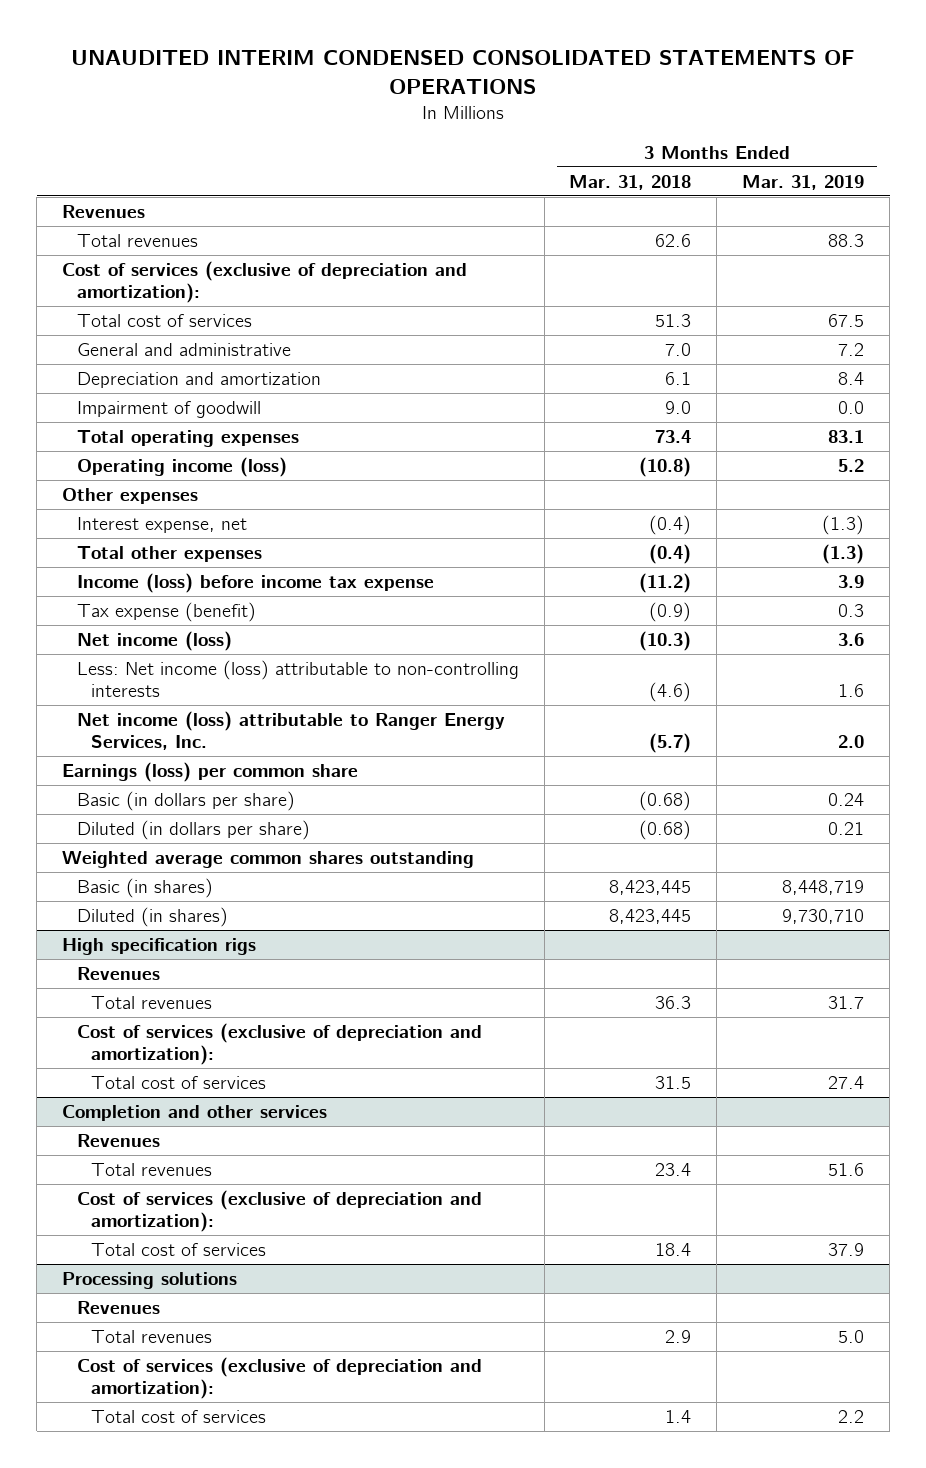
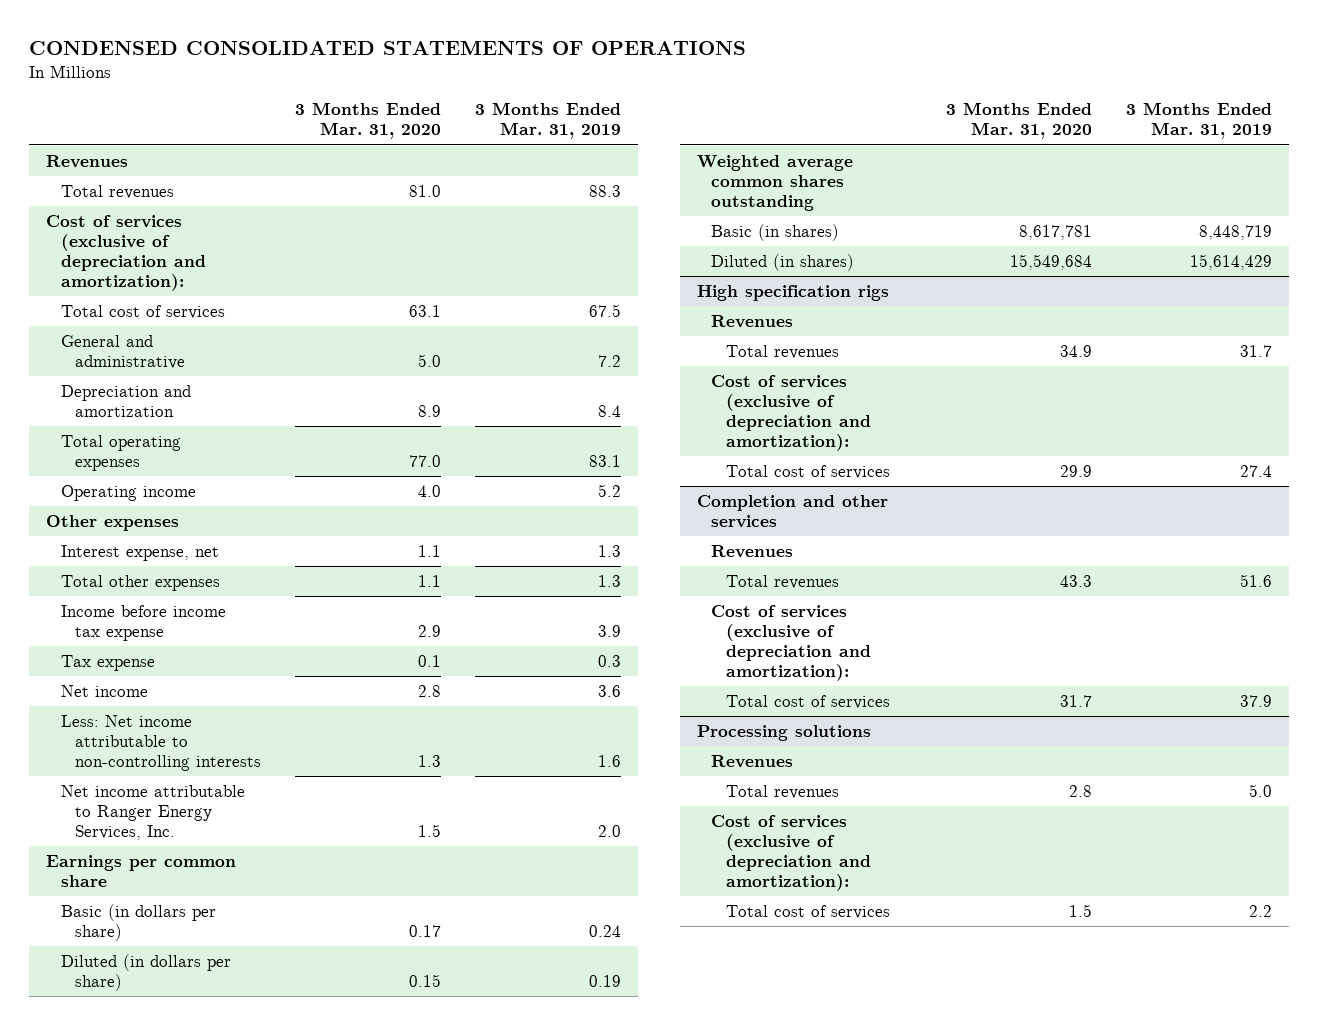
- UNAUDITED INTERIM CONDENSED CONSOLIDATED STATEMENTS OF OPERATIONS
+ CONDENSED CONSOLIDATED STATEMENTS OF OPERATIONS
- | 3 Months Ended Mar. 31, 2018 | 3 Months Ended Mar. 31, 2019
+ | 3 Months Ended Mar. 31, 2020 | 3 Months Ended Mar. 31, 2019
- Impairment of goodwill | 9.0 | 0.0
- Operating income (loss) | (10.8) | 5.2
+ Operating income | 4.0 | 5.2
- Interest expense, net | (0.4) | (1.3)
- Total other expenses | (0.4) | (1.3)
- Income (loss) before income tax expense | (11.2) | 3.9
- Tax expense (benefit) | (0.9) | 0.3
- Net income (loss) | (10.3) | 3.6
- Less: Net income (loss) attributable to non-controlling interests | (4.6) | 1.6
- Net income (loss) attributable to Ranger Energy Services, Inc. | (5.7) | 2.0
- Earnings (loss) per common share
+ Interest expense, net | 1.1 | 1.3
+ Total other expenses | 1.1 | 1.3
+ Income before income tax expense | 2.9 | 3.9
+ Tax expense | 0.1 | 0.3
+ Net income | 2.8 | 3.6
+ Less: Net income attributable to non-controlling interests | 1.3 | 1.6
+ Net income attributable to Ranger Energy Services, Inc. | 1.5 | 2.0
+ Earnings per common share
- Diluted (in dollars per share) | (0.68) | 0.21
+ Diluted (in dollars per share) | 0.15 | 0.19
- Diluted (in shares) | 8,423,445 | 9,730,710
+ Diluted (in shares) | 15,549,684 | 15,614,429

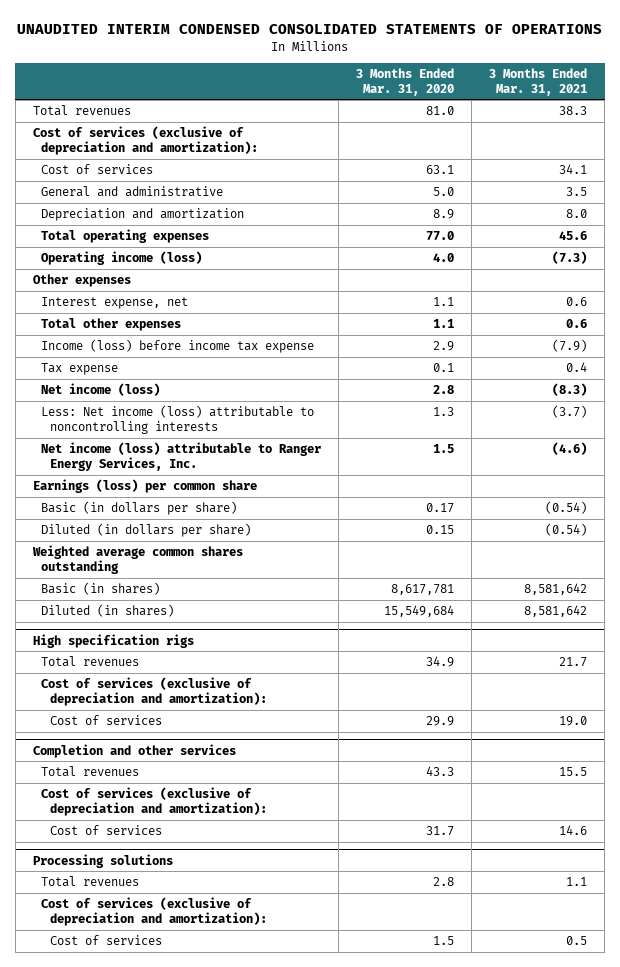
- CONDENSED CONSOLIDATED STATEMENTS OF OPERATIONS
+ UNAUDITED INTERIM CONDENSED CONSOLIDATED STATEMENTS OF OPERATIONS
- | 3 Months Ended Mar. 31, 2020 | 3 Months Ended Mar. 31, 2019
+ | 3 Months Ended Mar. 31, 2020 | 3 Months Ended Mar. 31, 2021
- Revenues
- Total cost of services | 63.1 | 67.5
+ Cost of services | 63.1 | 34.1
- Operating income | 4.0 | 5.2
+ Operating income (loss) | 4.0 | (7.3)
- Income before income tax expense | 2.9 | 3.9
+ Income (loss) before income tax expense | 2.9 | (7.9)
- Net income | 2.8 | 3.6
- Less: Net income attributable to non-controlling interests | 1.3 | 1.6
- Net income attributable to Ranger Energy Services, Inc. | 1.5 | 2.0
- Earnings per common share
+ Net income (loss) | 2.8 | (8.3)
+ Less: Net income (loss) attributable to noncontrolling interests | 1.3 | (3.7)
+ Net income (loss) attributable to Ranger Energy Services, Inc. | 1.5 | (4.6)
+ Earnings (loss) per common share
@ High specification rigs
- Revenues
- Total cost of services | 29.9 | 27.4
+ Cost of services | 29.9 | 19.0
@ Completion and other services
- Revenues
- Total cost of services | 31.7 | 37.9
+ Cost of services | 31.7 | 14.6
@ Processing solutions
- Revenues
- Total cost of services | 1.5 | 2.2
+ Cost of services | 1.5 | 0.5

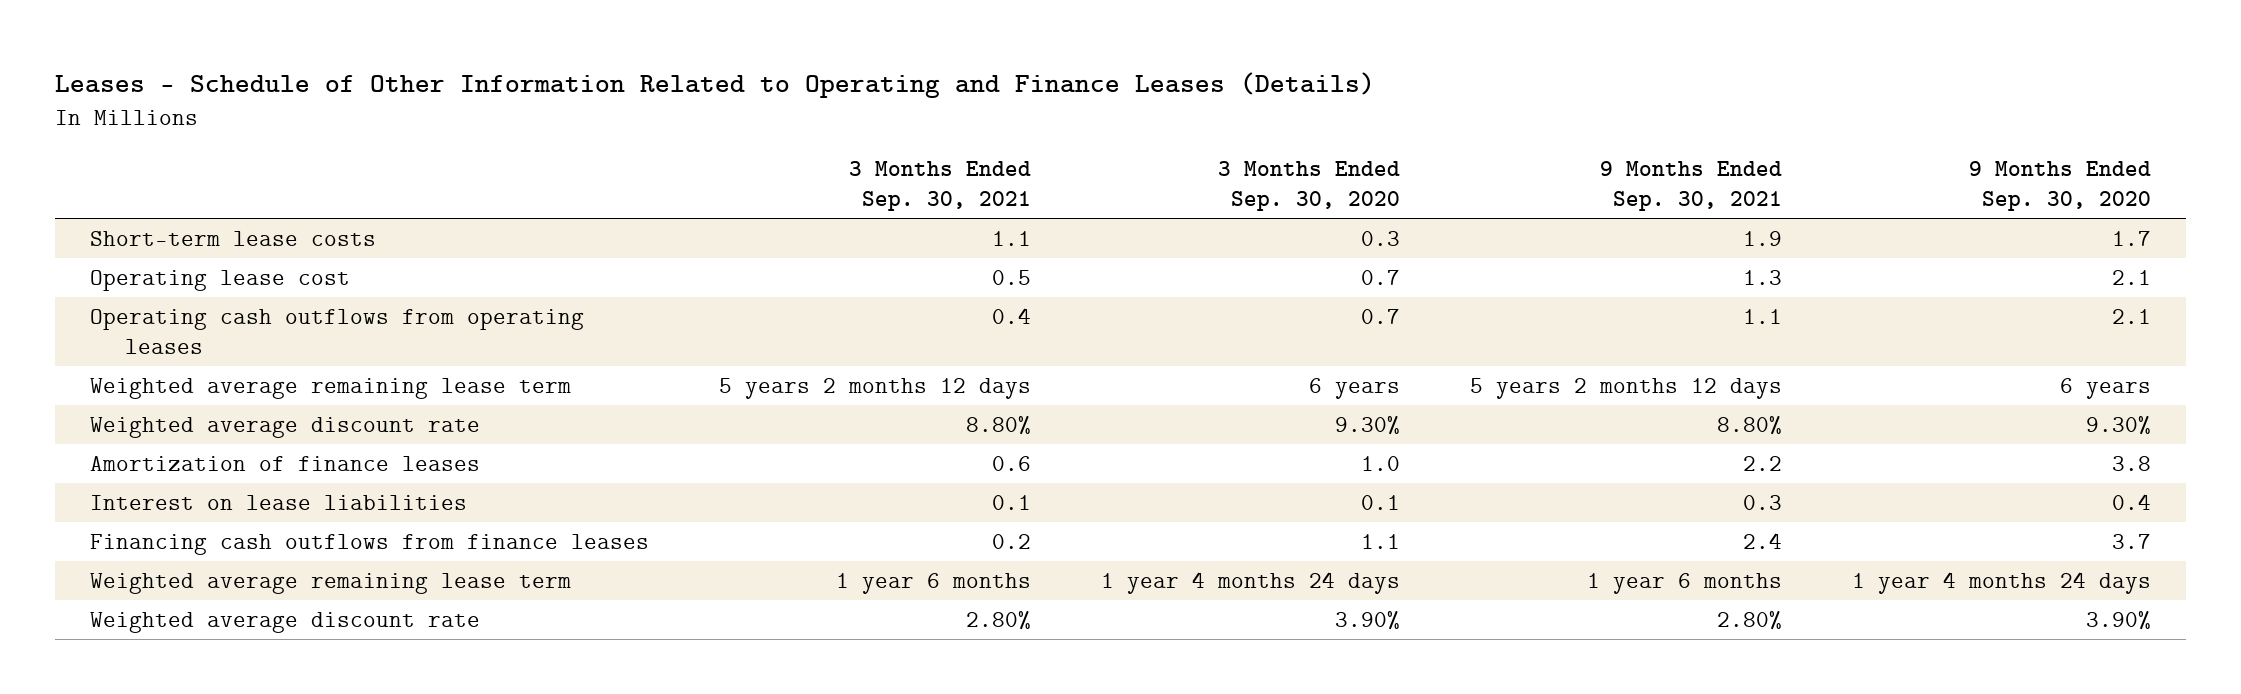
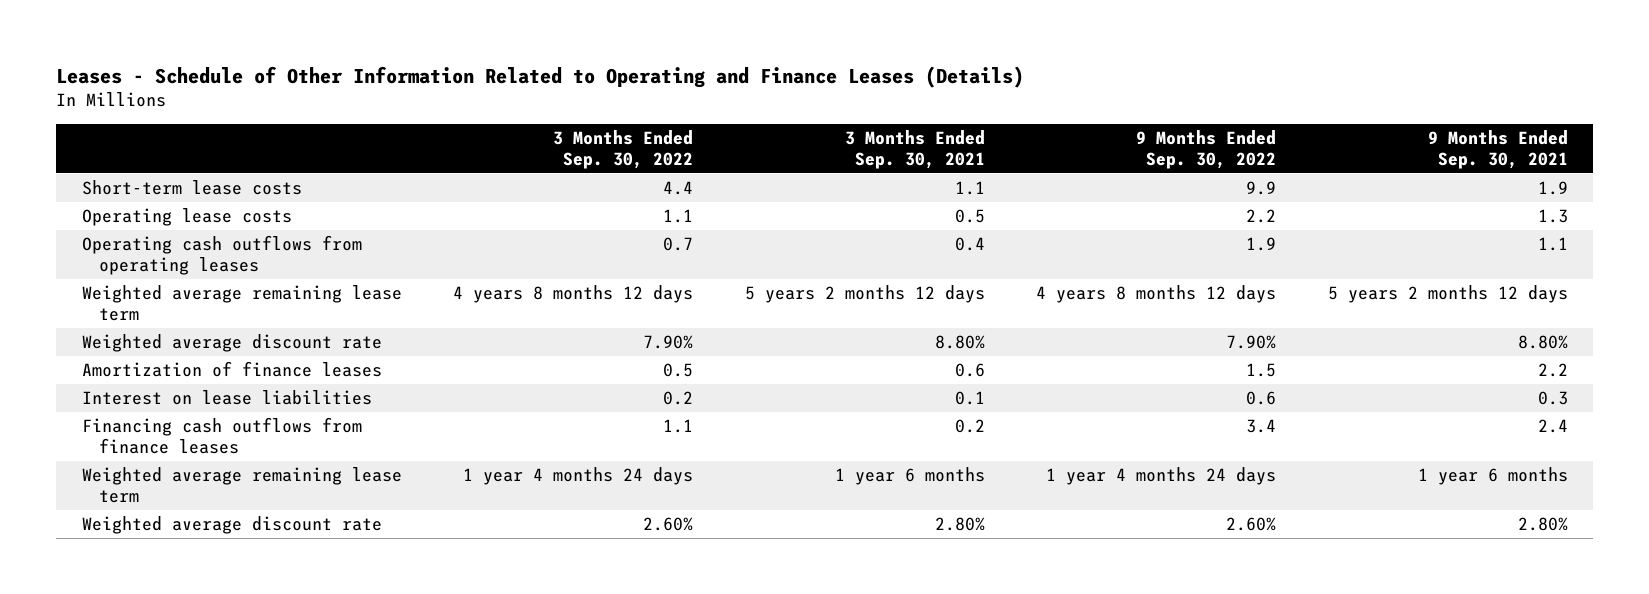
- | 3 Months Ended Sep. 30, 2021 | 3 Months Ended Sep. 30, 2020 | 9 Months Ended Sep. 30, 2021 | 9 Months Ended Sep. 30, 2020
+ | 3 Months Ended Sep. 30, 2022 | 3 Months Ended Sep. 30, 2021 | 9 Months Ended Sep. 30, 2022 | 9 Months Ended Sep. 30, 2021
- Operating lease cost | 0.5 | 0.7 | 1.3 | 2.1
+ Operating lease costs | 1.1 | 0.5 | 2.2 | 1.3

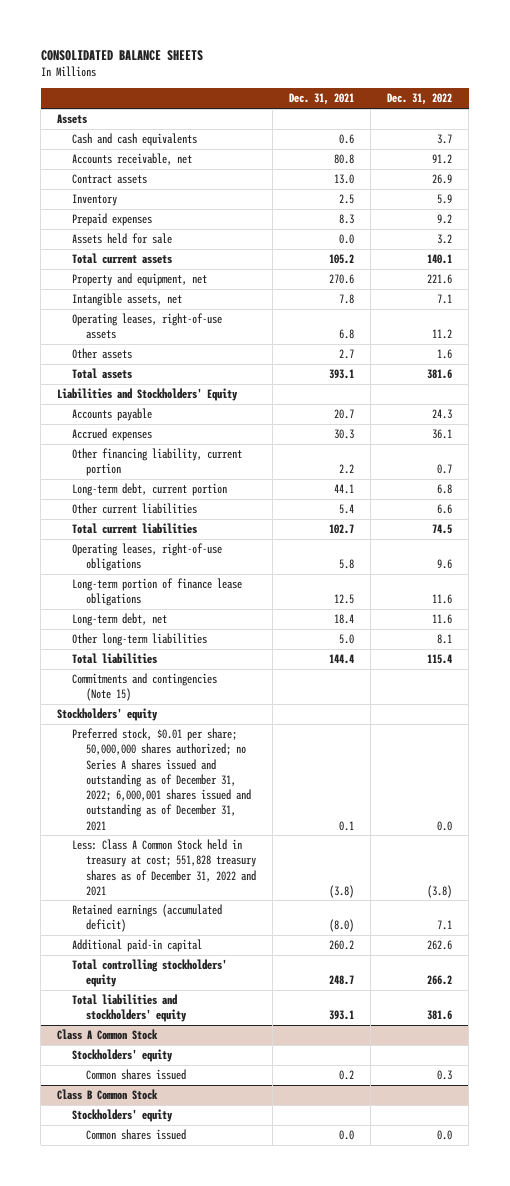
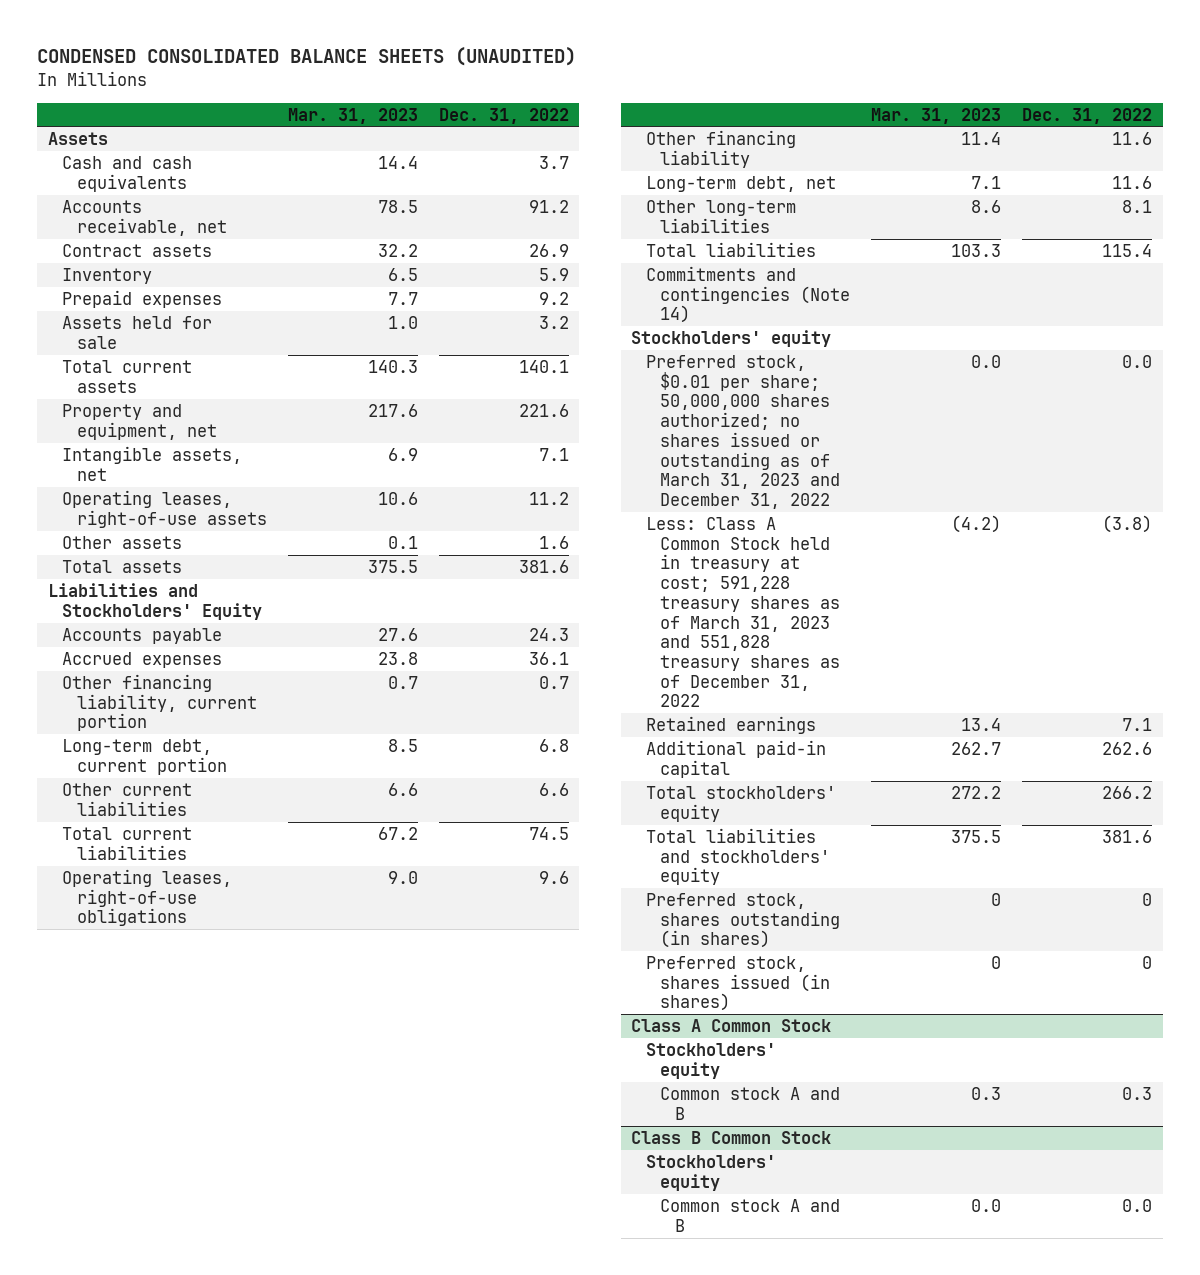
- CONSOLIDATED BALANCE SHEETS
+ CONDENSED CONSOLIDATED BALANCE SHEETS (UNAUDITED)
- | Dec. 31, 2021 | Dec. 31, 2022
+ | Mar. 31, 2023 | Dec. 31, 2022
- Long-term portion of finance lease obligations | 12.5 | 11.6
+ Other financing liability | 11.4 | 11.6
- Commitments and contingencies (Note 15)
+ Commitments and contingencies (Note 14)
- Preferred stock, $0.01 per share; 50,000,000 shares authorized; no Series A shares issued and outstanding as of December 31, 2022; 6,000,001 shares issued and outstanding as of December 31, 2021 | 0.1 | 0.0
- Less: Class A Common Stock held in treasury at cost; 551,828 treasury shares as of December 31, 2022 and 2021 | (3.8) | (3.8)
- Retained earnings (accumulated deficit) | (8.0) | 7.1
+ Preferred stock, $0.01 per share; 50,000,000 shares authorized; no shares issued or outstanding as of March 31, 2023 and December 31, 2022 | 0.0 | 0.0
+ Less: Class A Common Stock held in treasury at cost; 591,228 treasury shares as of March 31, 2023 and 551,828 treasury shares as of December 31, 2022 | (4.2) | (3.8)
+ Retained earnings | 13.4 | 7.1
- Total controlling stockholders' equity | 248.7 | 266.2
+ Total stockholders' equity | 272.2 | 266.2
+ Preferred stock, shares outstanding (in shares) | 0 | 0
+ Preferred stock, shares issued (in shares) | 0 | 0
@ Class A Common Stock
- Common shares issued | 0.2 | 0.3
+ Common stock A and B | 0.3 | 0.3
@ Class B Common Stock
- Common shares issued | 0.0 | 0.0
+ Common stock A and B | 0.0 | 0.0

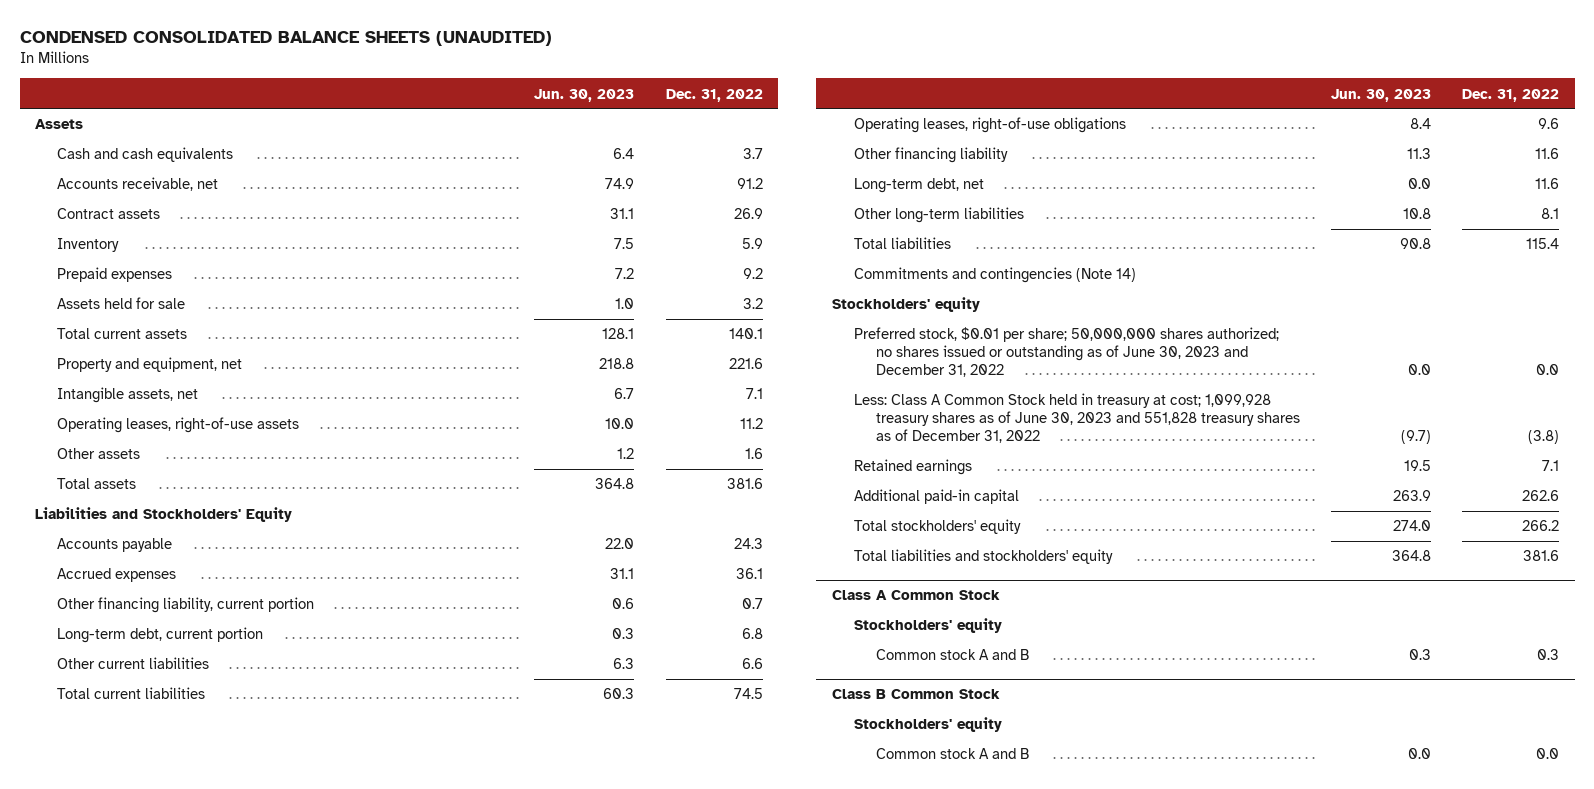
- | Mar. 31, 2023 | Dec. 31, 2022
+ | Jun. 30, 2023 | Dec. 31, 2022
- Preferred stock, $0.01 per share; 50,000,000 shares authorized; no shares issued or outstanding as of March 31, 2023 and December 31, 2022 | 0.0 | 0.0
- Less: Class A Common Stock held in treasury at cost; 591,228 treasury shares as of March 31, 2023 and 551,828 treasury shares as of December 31, 2022 | (4.2) | (3.8)
+ Preferred stock, $0.01 per share; 50,000,000 shares authorized; no shares issued or outstanding as of June 30, 2023 and December 31, 2022 | 0.0 | 0.0
+ Less: Class A Common Stock held in treasury at cost; 1,099,928 treasury shares as of June 30, 2023 and 551,828 treasury shares as of December 31, 2022 | (9.7) | (3.8)
- Preferred stock, shares outstanding (in shares) | 0 | 0
- Preferred stock, shares issued (in shares) | 0 | 0

